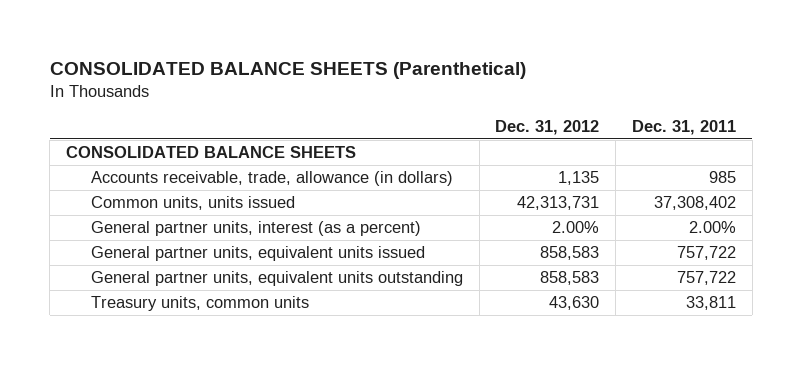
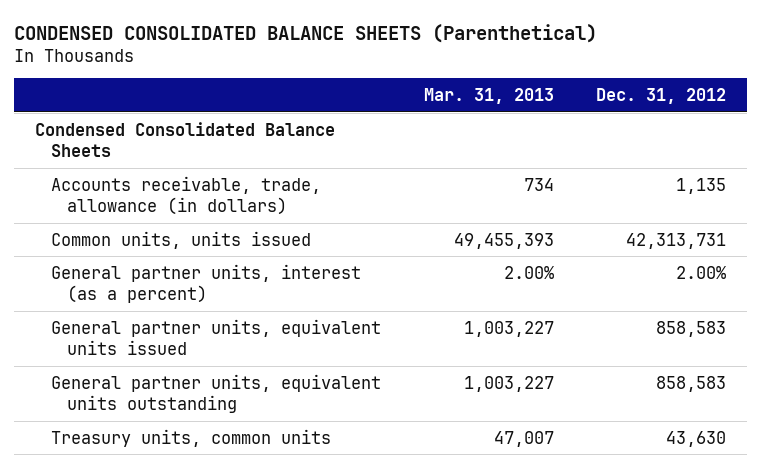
- CONSOLIDATED BALANCE SHEETS (Parenthetical)
+ CONDENSED CONSOLIDATED BALANCE SHEETS (Parenthetical)
- | Dec. 31, 2012 | Dec. 31, 2011
+ | Mar. 31, 2013 | Dec. 31, 2012
- CONSOLIDATED BALANCE SHEETS
+ Condensed Consolidated Balance Sheets

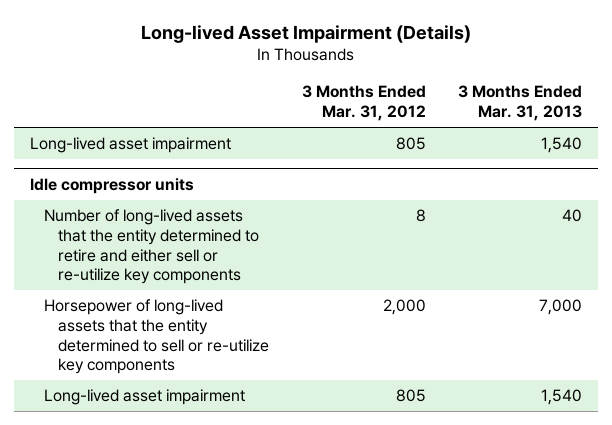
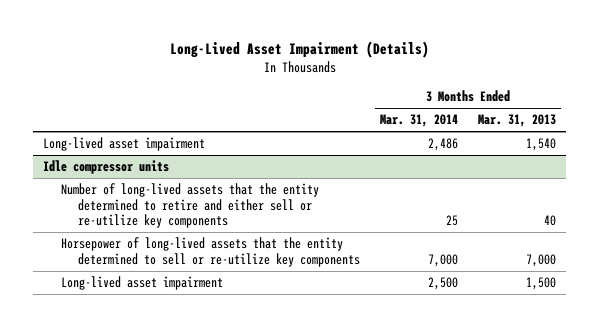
- Long-lived Asset Impairment (Details)
+ Long-Lived Asset Impairment (Details)
- | 3 Months Ended Mar. 31, 2012 | 3 Months Ended Mar. 31, 2013
+ | 3 Months Ended Mar. 31, 2014 | 3 Months Ended Mar. 31, 2013
@ Idle compressor units
- Long-lived asset impairment | 805 | 1,540
+ Long-lived asset impairment | 2,500 | 1,500

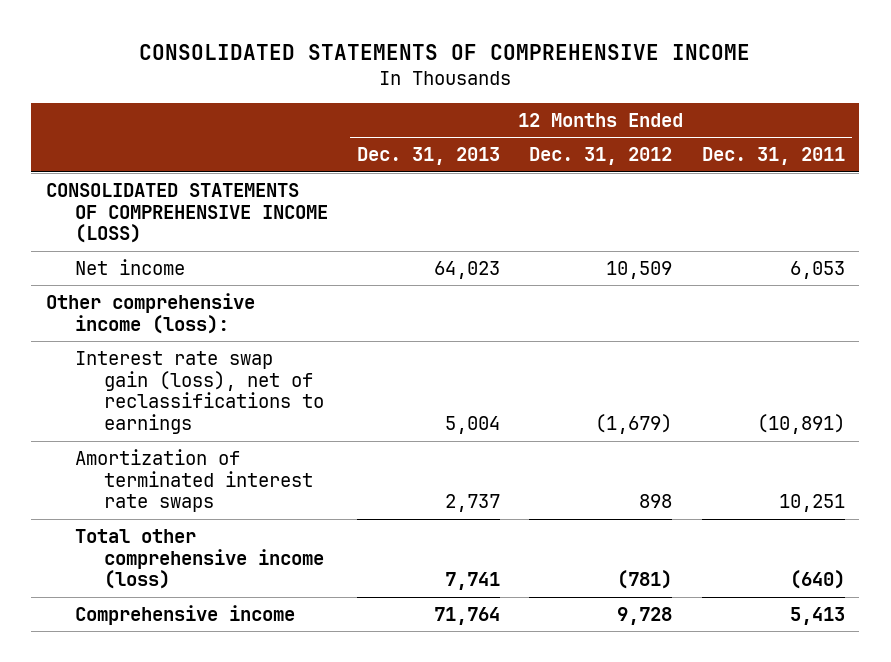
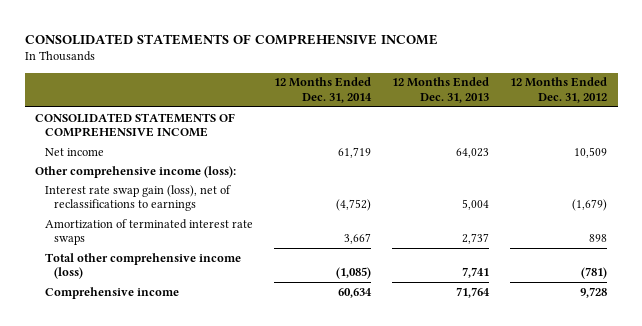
- | 12 Months Ended Dec. 31, 2013 | 12 Months Ended Dec. 31, 2012 | 12 Months Ended Dec. 31, 2011
+ | 12 Months Ended Dec. 31, 2014 | 12 Months Ended Dec. 31, 2013 | 12 Months Ended Dec. 31, 2012
- CONSOLIDATED STATEMENTS OF COMPREHENSIVE INCOME (LOSS)
+ CONSOLIDATED STATEMENTS OF COMPREHENSIVE INCOME

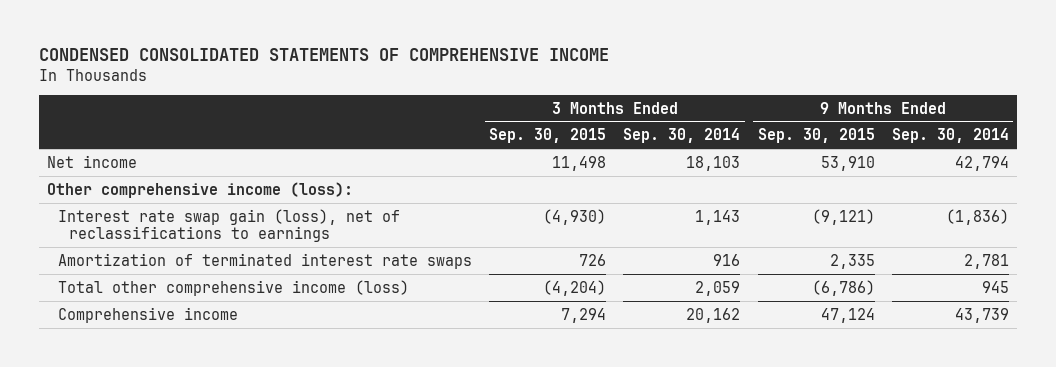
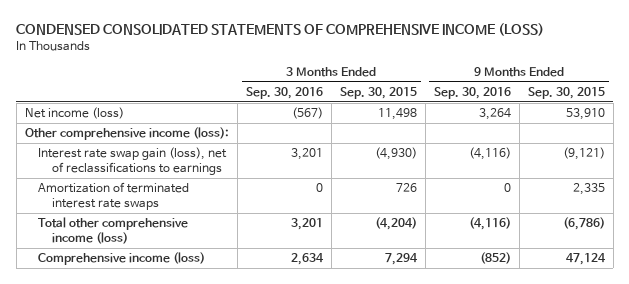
- CONDENSED CONSOLIDATED STATEMENTS OF COMPREHENSIVE INCOME
+ CONDENSED CONSOLIDATED STATEMENTS OF COMPREHENSIVE INCOME (LOSS)
- | 3 Months Ended Sep. 30, 2015 | 3 Months Ended Sep. 30, 2014 | 9 Months Ended Sep. 30, 2015 | 9 Months Ended Sep. 30, 2014
+ | 3 Months Ended Sep. 30, 2016 | 3 Months Ended Sep. 30, 2015 | 9 Months Ended Sep. 30, 2016 | 9 Months Ended Sep. 30, 2015
- Net income | 11,498 | 18,103 | 53,910 | 42,794
+ Net income (loss) | (567) | 11,498 | 3,264 | 53,910
- Comprehensive income | 7,294 | 20,162 | 47,124 | 43,739
+ Comprehensive income (loss) | 2,634 | 7,294 | (852) | 47,124

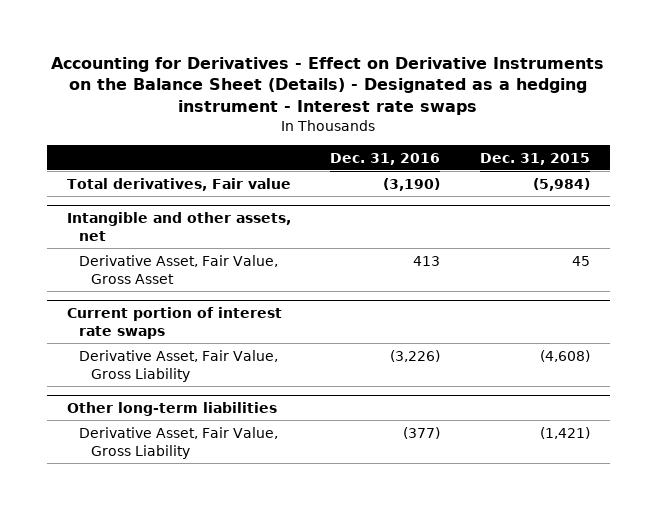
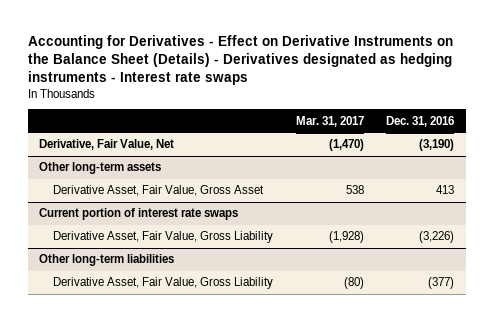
- Accounting for Derivatives - Effect on Derivative Instruments on the Balance Sheet (Details) - Designated as a hedging instrument - Interest rate swaps
+ Accounting for Derivatives - Effect on Derivative Instruments on the Balance Sheet (Details) - Derivatives designated as hedging instruments - Interest rate swaps
- | Dec. 31, 2016 | Dec. 31, 2015
+ | Mar. 31, 2017 | Dec. 31, 2016
- Total derivatives, Fair value | (3,190) | (5,984)
- Intangible and other assets, net
+ Derivative, Fair Value, Net | (1,470) | (3,190)
+ Other long-term assets

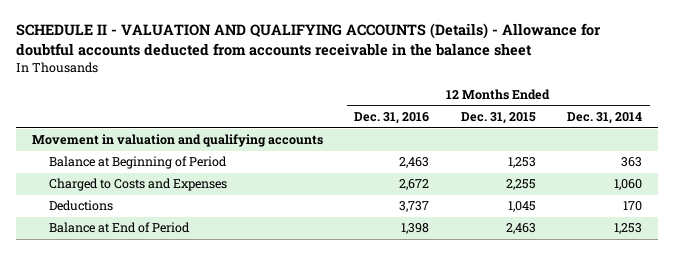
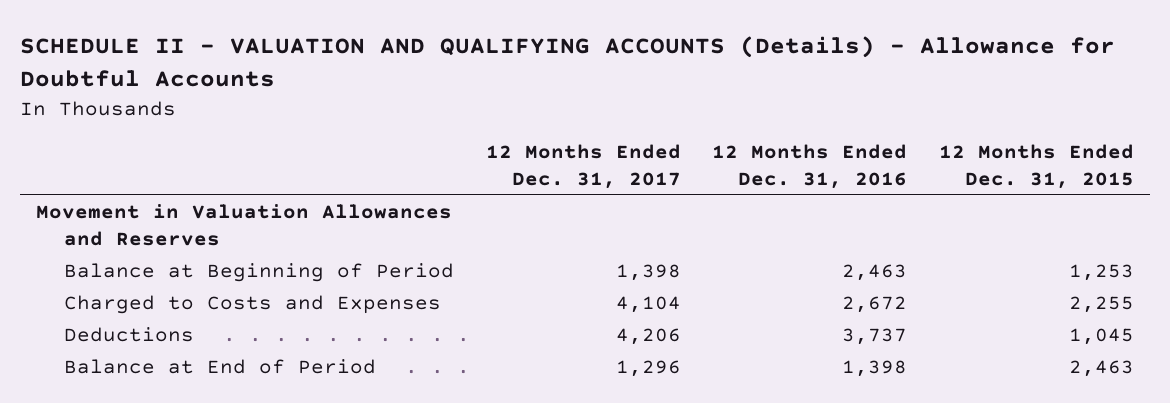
- SCHEDULE II - VALUATION AND QUALIFYING ACCOUNTS (Details) - Allowance for doubtful accounts deducted from accounts receivable in the balance sheet
+ SCHEDULE II - VALUATION AND QUALIFYING ACCOUNTS (Details) - Allowance for Doubtful Accounts
- | 12 Months Ended Dec. 31, 2016 | 12 Months Ended Dec. 31, 2015 | 12 Months Ended Dec. 31, 2014
+ | 12 Months Ended Dec. 31, 2017 | 12 Months Ended Dec. 31, 2016 | 12 Months Ended Dec. 31, 2015
- Movement in valuation and qualifying accounts
+ Movement in Valuation Allowances and Reserves

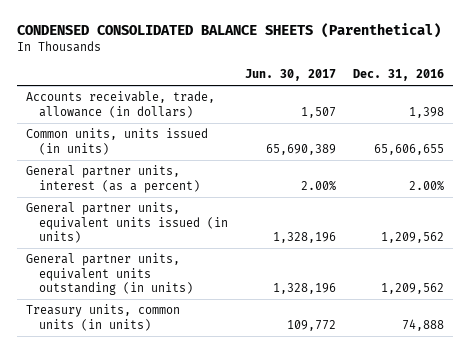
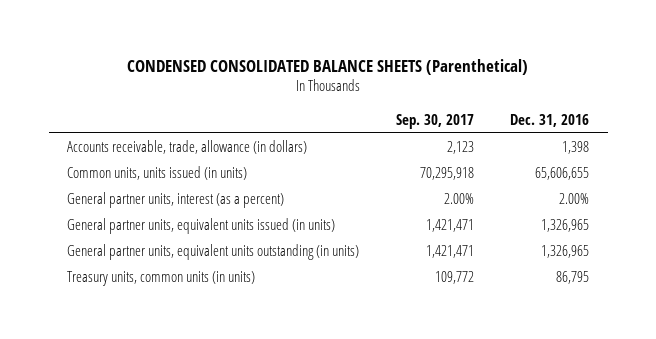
- | Jun. 30, 2017 | Dec. 31, 2016
+ | Sep. 30, 2017 | Dec. 31, 2016
- General partner units, equivalent units issued (in units) | 1,328,196 | 1,209,562
- General partner units, equivalent units outstanding (in units) | 1,328,196 | 1,209,562
- Treasury units, common units (in units) | 109,772 | 74,888
+ General partner units, equivalent units issued (in units) | 1,421,471 | 1,326,965
+ General partner units, equivalent units outstanding (in units) | 1,421,471 | 1,326,965
+ Treasury units, common units (in units) | 109,772 | 86,795

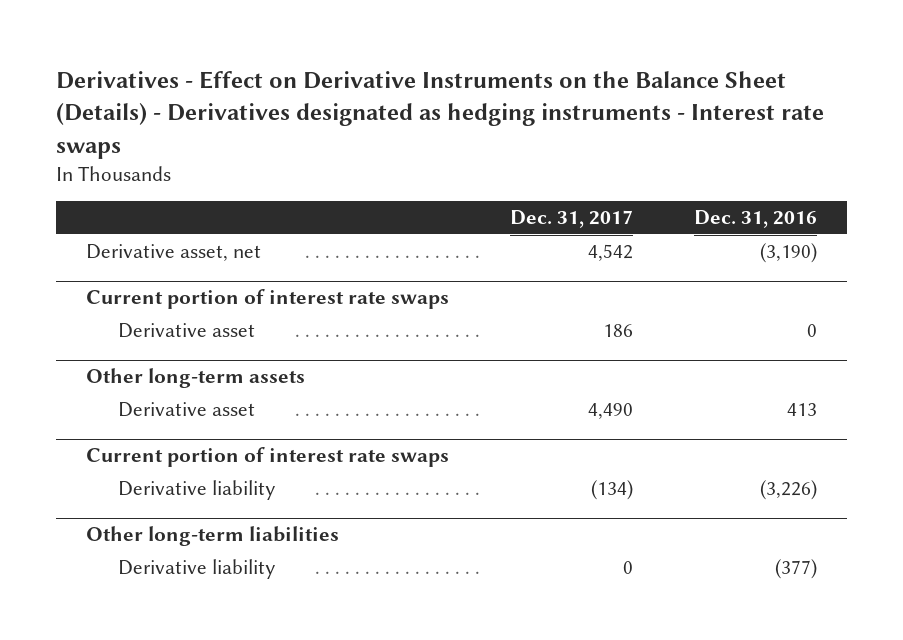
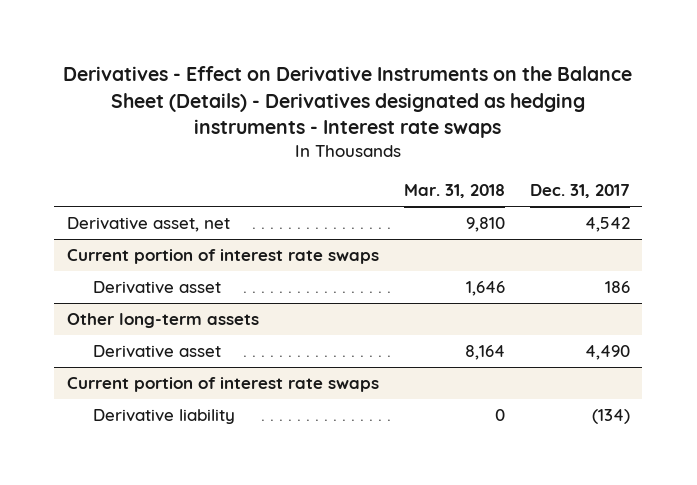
- | Dec. 31, 2017 | Dec. 31, 2016
+ | Mar. 31, 2018 | Dec. 31, 2017
- Other long-term liabilities
- Derivative liability | 0 | (377)

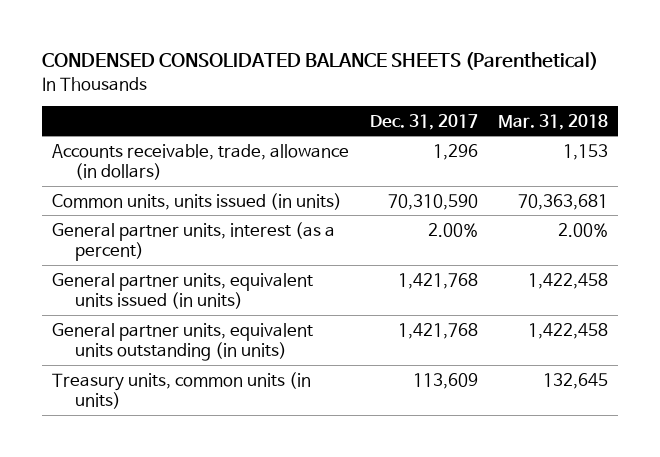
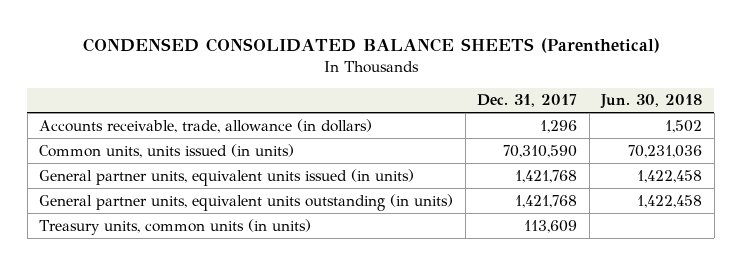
- | Dec. 31, 2017 | Mar. 31, 2018
+ | Dec. 31, 2017 | Jun. 30, 2018
- General partner units, interest (as a percent) | 2.00% | 2.00%

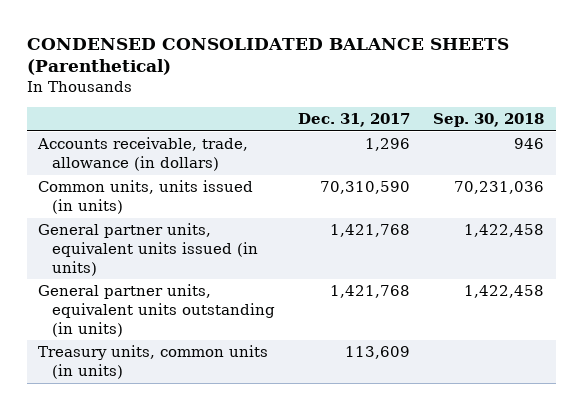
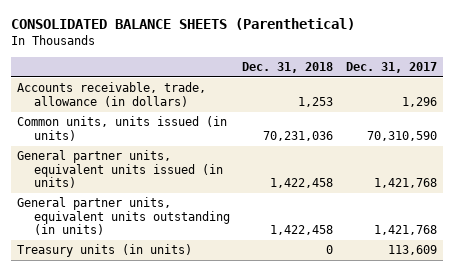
- CONDENSED CONSOLIDATED BALANCE SHEETS (Parenthetical)
+ CONSOLIDATED BALANCE SHEETS (Parenthetical)
- | Dec. 31, 2017 | Sep. 30, 2018
+ | Dec. 31, 2018 | Dec. 31, 2017
- Treasury units, common units (in units) | 113,609 |
+ Treasury units (in units) | 0 | 113,609

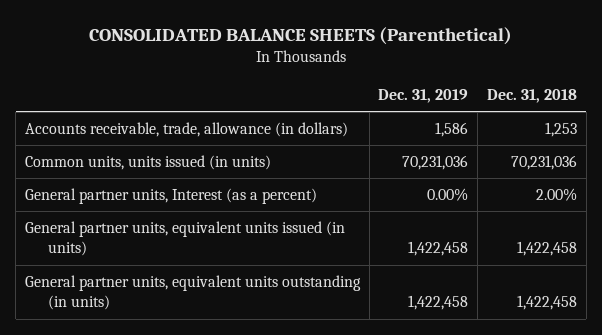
- | Dec. 31, 2018 | Dec. 31, 2017
+ | Dec. 31, 2019 | Dec. 31, 2018
+ General partner units, Interest (as a percent) | 0.00% | 2.00%
- Treasury units (in units) | 0 | 113,609

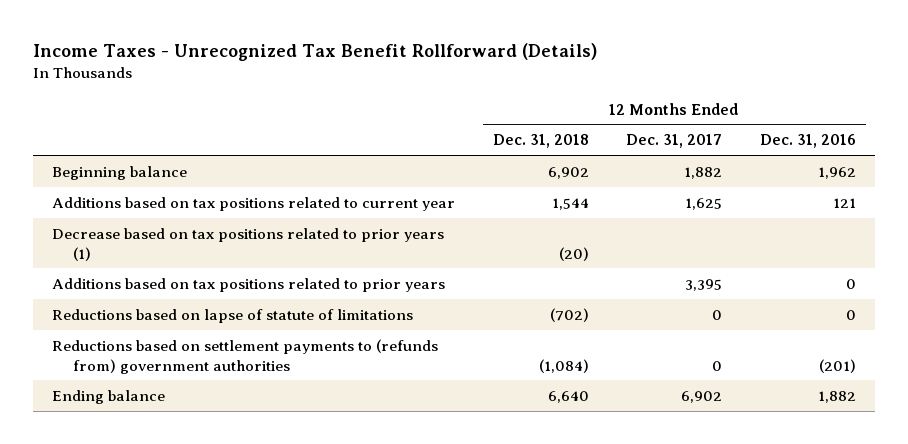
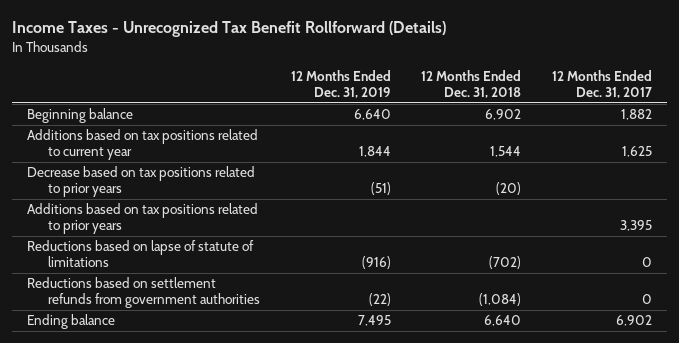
- | 12 Months Ended Dec. 31, 2018 | 12 Months Ended Dec. 31, 2017 | 12 Months Ended Dec. 31, 2016
+ | 12 Months Ended Dec. 31, 2019 | 12 Months Ended Dec. 31, 2018 | 12 Months Ended Dec. 31, 2017
- Decrease based on tax positions related to prior years (1) | (20) | |
+ Decrease based on tax positions related to prior years | (51) | (20) |
- Reductions based on settlement payments to (refunds from) government authorities | (1,084) | 0 | (201)
+ Reductions based on settlement refunds from government authorities | (22) | (1,084) | 0

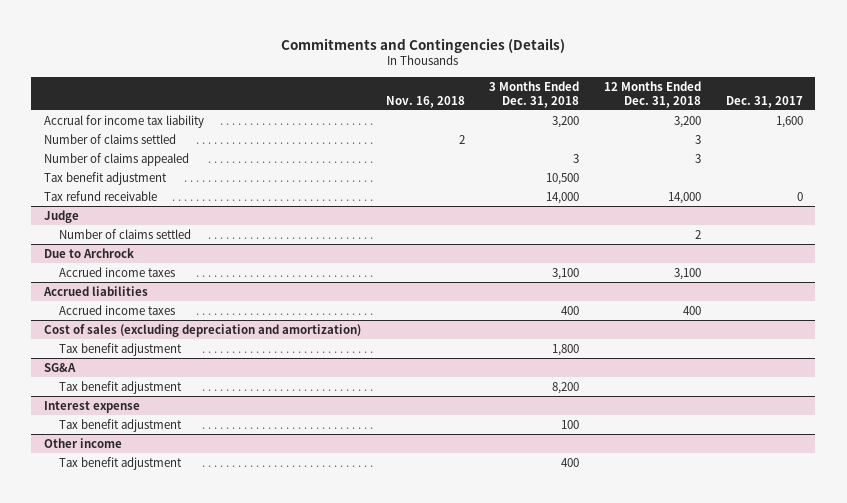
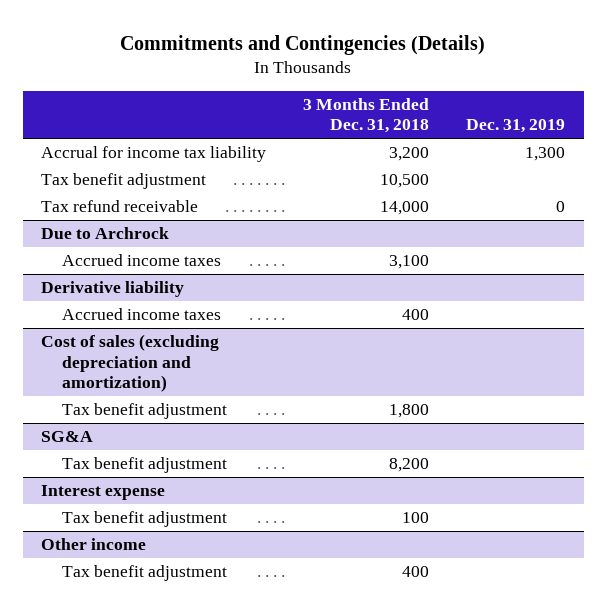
- | Nov. 16, 2018 | 3 Months Ended Dec. 31, 2018 | 12 Months Ended Dec. 31, 2018 | Dec. 31, 2017
+ | 3 Months Ended Dec. 31, 2018 | Dec. 31, 2019
- Number of claims settled | 2 | | 3 |
- Number of claims appealed | | 3 | 3 |
- Judge
- Number of claims settled | | | 2 |
- Accrued liabilities
+ Derivative liability

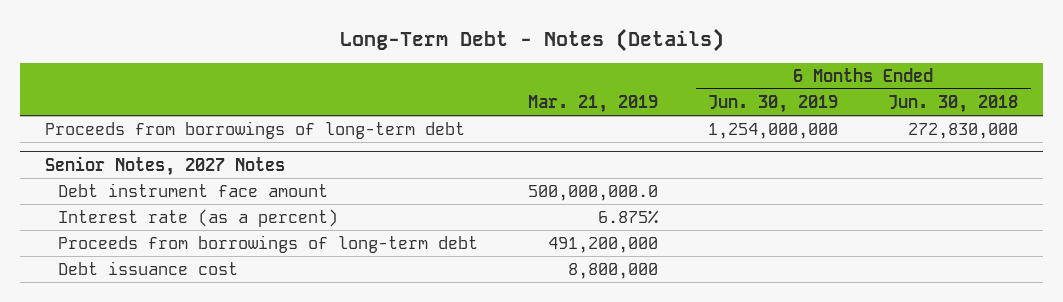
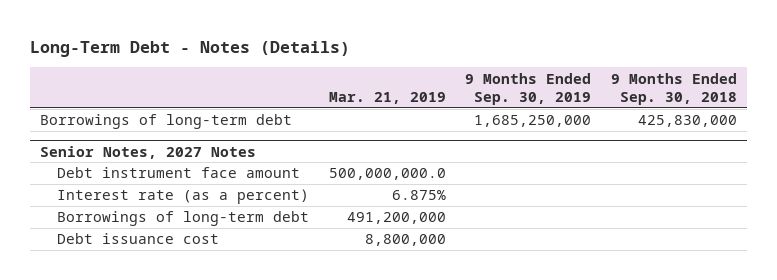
- | Mar. 21, 2019 | 6 Months Ended Jun. 30, 2019 | 6 Months Ended Jun. 30, 2018
+ | Mar. 21, 2019 | 9 Months Ended Sep. 30, 2019 | 9 Months Ended Sep. 30, 2018
- Proceeds from borrowings of long-term debt | | 1,254,000,000 | 272,830,000
+ Borrowings of long-term debt | | 1,685,250,000 | 425,830,000
@ Senior Notes, 2027 Notes
- Proceeds from borrowings of long-term debt | 491,200,000 | |
+ Borrowings of long-term debt | 491,200,000 | |

